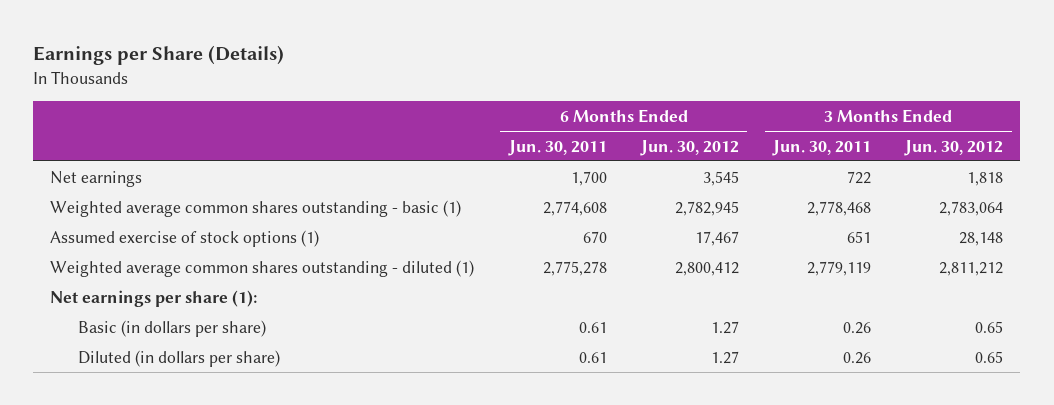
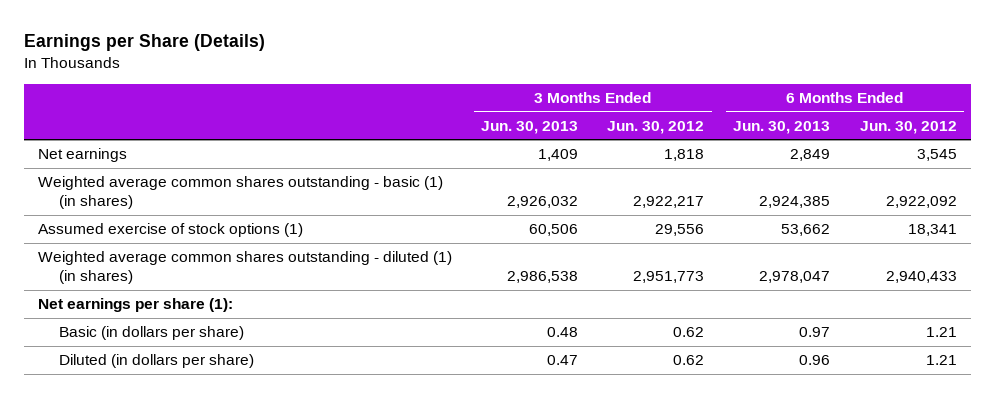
- | 6 Months Ended Jun. 30, 2011 | 6 Months Ended Jun. 30, 2012 | 3 Months Ended Jun. 30, 2011 | 3 Months Ended Jun. 30, 2012
+ | 3 Months Ended Jun. 30, 2013 | 3 Months Ended Jun. 30, 2012 | 6 Months Ended Jun. 30, 2013 | 6 Months Ended Jun. 30, 2012
- Weighted average common shares outstanding - basic (1) | 2,774,608 | 2,782,945 | 2,778,468 | 2,783,064
- Assumed exercise of stock options (1) | 670 | 17,467 | 651 | 28,148
- Weighted average common shares outstanding - diluted (1) | 2,775,278 | 2,800,412 | 2,779,119 | 2,811,212
+ Weighted average common shares outstanding - basic (1) (in shares) | 2,926,032 | 2,922,217 | 2,924,385 | 2,922,092
+ Assumed exercise of stock options (1) | 60,506 | 29,556 | 53,662 | 18,341
+ Weighted average common shares outstanding - diluted (1) (in shares) | 2,986,538 | 2,951,773 | 2,978,047 | 2,940,433
- Basic (in dollars per share) | 0.61 | 1.27 | 0.26 | 0.65
- Diluted (in dollars per share) | 0.61 | 1.27 | 0.26 | 0.65
+ Basic (in dollars per share) | 0.48 | 0.62 | 0.97 | 1.21
+ Diluted (in dollars per share) | 0.47 | 0.62 | 0.96 | 1.21

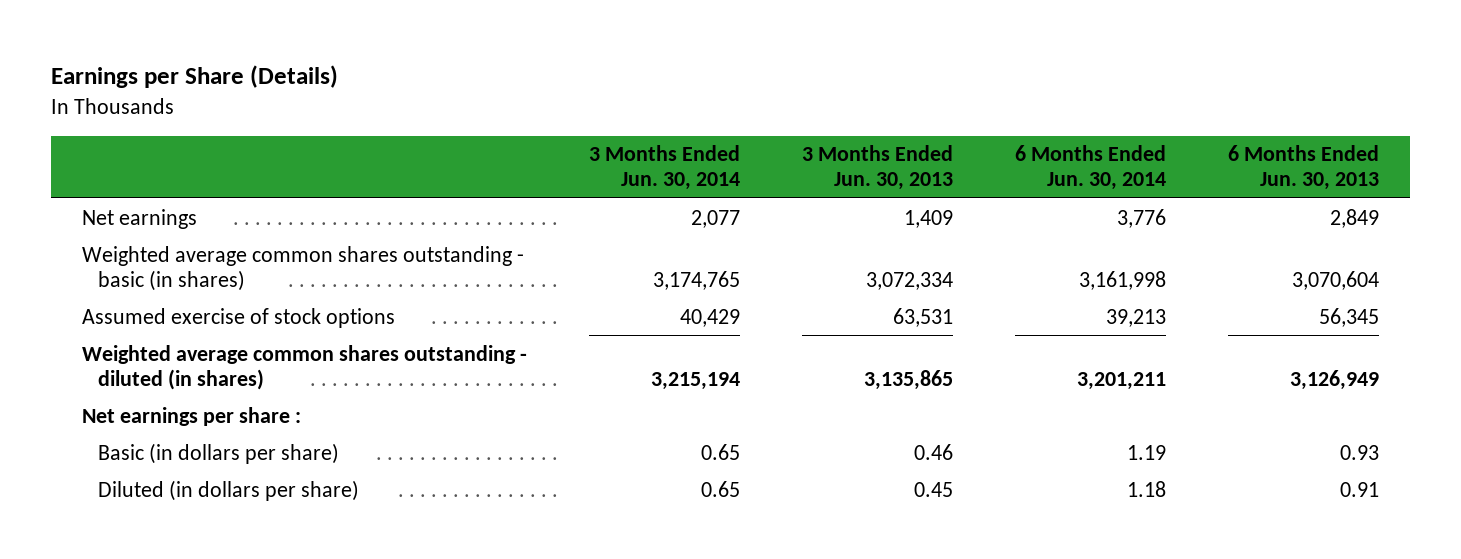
- | 3 Months Ended Jun. 30, 2013 | 3 Months Ended Jun. 30, 2012 | 6 Months Ended Jun. 30, 2013 | 6 Months Ended Jun. 30, 2012
+ | 3 Months Ended Jun. 30, 2014 | 3 Months Ended Jun. 30, 2013 | 6 Months Ended Jun. 30, 2014 | 6 Months Ended Jun. 30, 2013
- Weighted average common shares outstanding - basic (1) (in shares) | 2,926,032 | 2,922,217 | 2,924,385 | 2,922,092
- Assumed exercise of stock options (1) | 60,506 | 29,556 | 53,662 | 18,341
- Weighted average common shares outstanding - diluted (1) (in shares) | 2,986,538 | 2,951,773 | 2,978,047 | 2,940,433
- Net earnings per share (1):
- Basic (in dollars per share) | 0.48 | 0.62 | 0.97 | 1.21
- Diluted (in dollars per share) | 0.47 | 0.62 | 0.96 | 1.21
+ Weighted average common shares outstanding - basic (in shares) | 3,174,765 | 3,072,334 | 3,161,998 | 3,070,604
+ Assumed exercise of stock options | 40,429 | 63,531 | 39,213 | 56,345
+ Weighted average common shares outstanding - diluted (in shares) | 3,215,194 | 3,135,865 | 3,201,211 | 3,126,949
+ Net earnings per share :
+ Basic (in dollars per share) | 0.65 | 0.46 | 1.19 | 0.93
+ Diluted (in dollars per share) | 0.65 | 0.45 | 1.18 | 0.91

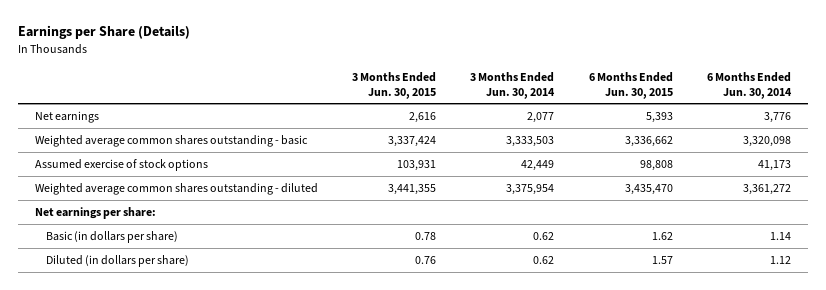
- | 3 Months Ended Jun. 30, 2014 | 3 Months Ended Jun. 30, 2013 | 6 Months Ended Jun. 30, 2014 | 6 Months Ended Jun. 30, 2013
+ | 3 Months Ended Jun. 30, 2015 | 3 Months Ended Jun. 30, 2014 | 6 Months Ended Jun. 30, 2015 | 6 Months Ended Jun. 30, 2014
- Weighted average common shares outstanding - basic (in shares) | 3,174,765 | 3,072,334 | 3,161,998 | 3,070,604
- Assumed exercise of stock options | 40,429 | 63,531 | 39,213 | 56,345
- Weighted average common shares outstanding - diluted (in shares) | 3,215,194 | 3,135,865 | 3,201,211 | 3,126,949
- Net earnings per share :
- Basic (in dollars per share) | 0.65 | 0.46 | 1.19 | 0.93
- Diluted (in dollars per share) | 0.65 | 0.45 | 1.18 | 0.91
+ Weighted average common shares outstanding - basic | 3,337,424 | 3,333,503 | 3,336,662 | 3,320,098
+ Assumed exercise of stock options | 103,931 | 42,449 | 98,808 | 41,173
+ Weighted average common shares outstanding - diluted | 3,441,355 | 3,375,954 | 3,435,470 | 3,361,272
+ Net earnings per share:
+ Basic (in dollars per share) | 0.78 | 0.62 | 1.62 | 1.14
+ Diluted (in dollars per share) | 0.76 | 0.62 | 1.57 | 1.12

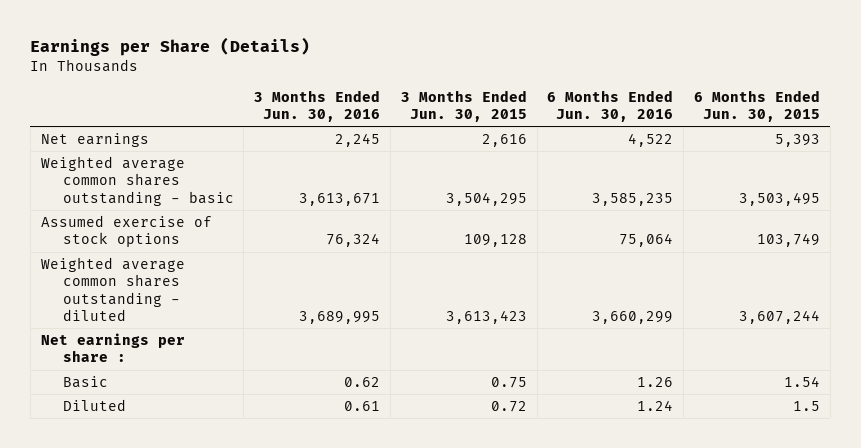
- | 3 Months Ended Jun. 30, 2015 | 3 Months Ended Jun. 30, 2014 | 6 Months Ended Jun. 30, 2015 | 6 Months Ended Jun. 30, 2014
+ | 3 Months Ended Jun. 30, 2016 | 3 Months Ended Jun. 30, 2015 | 6 Months Ended Jun. 30, 2016 | 6 Months Ended Jun. 30, 2015
- Weighted average common shares outstanding - basic | 3,337,424 | 3,333,503 | 3,336,662 | 3,320,098
- Assumed exercise of stock options | 103,931 | 42,449 | 98,808 | 41,173
- Weighted average common shares outstanding - diluted | 3,441,355 | 3,375,954 | 3,435,470 | 3,361,272
- Net earnings per share:
- Basic (in dollars per share) | 0.78 | 0.62 | 1.62 | 1.14
- Diluted (in dollars per share) | 0.76 | 0.62 | 1.57 | 1.12
+ Weighted average common shares outstanding - basic | 3,613,671 | 3,504,295 | 3,585,235 | 3,503,495
+ Assumed exercise of stock options | 76,324 | 109,128 | 75,064 | 103,749
+ Weighted average common shares outstanding - diluted | 3,689,995 | 3,613,423 | 3,660,299 | 3,607,244
+ Net earnings per share :
+ Basic | 0.62 | 0.75 | 1.26 | 1.54
+ Diluted | 0.61 | 0.72 | 1.24 | 1.5

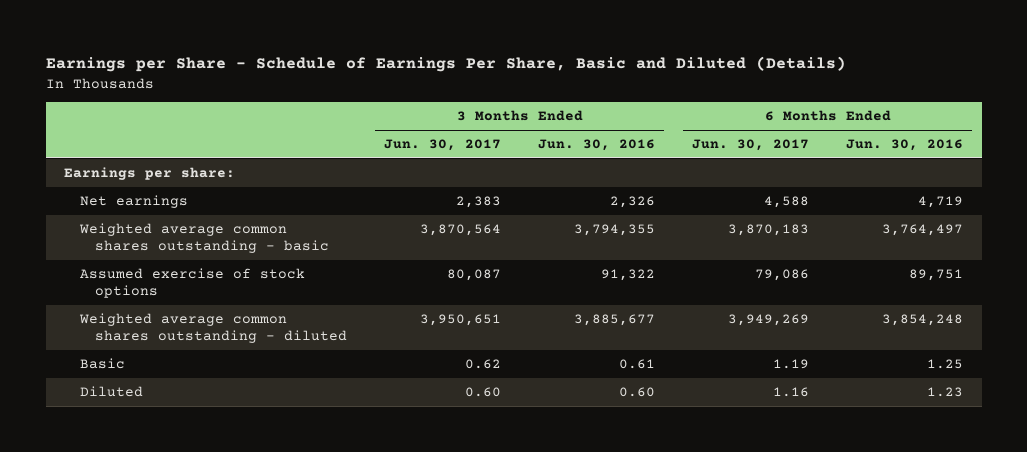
- Earnings per Share (Details)
+ Earnings per Share - Schedule of Earnings Per Share, Basic and Diluted (Details)
- | 3 Months Ended Jun. 30, 2016 | 3 Months Ended Jun. 30, 2015 | 6 Months Ended Jun. 30, 2016 | 6 Months Ended Jun. 30, 2015
+ | 3 Months Ended Jun. 30, 2017 | 3 Months Ended Jun. 30, 2016 | 6 Months Ended Jun. 30, 2017 | 6 Months Ended Jun. 30, 2016
- Net earnings | 2,245 | 2,616 | 4,522 | 5,393
- Weighted average common shares outstanding - basic | 3,613,671 | 3,504,295 | 3,585,235 | 3,503,495
- Assumed exercise of stock options | 76,324 | 109,128 | 75,064 | 103,749
- Weighted average common shares outstanding - diluted | 3,689,995 | 3,613,423 | 3,660,299 | 3,607,244
- Net earnings per share :
- Basic | 0.62 | 0.75 | 1.26 | 1.54
- Diluted | 0.61 | 0.72 | 1.24 | 1.5
+ Earnings per share:
+ Net earnings | 2,383 | 2,326 | 4,588 | 4,719
+ Weighted average common shares outstanding - basic | 3,870,564 | 3,794,355 | 3,870,183 | 3,764,497
+ Assumed exercise of stock options | 80,087 | 91,322 | 79,086 | 89,751
+ Weighted average common shares outstanding - diluted | 3,950,651 | 3,885,677 | 3,949,269 | 3,854,248
+ Basic | 0.62 | 0.61 | 1.19 | 1.25
+ Diluted | 0.60 | 0.60 | 1.16 | 1.23

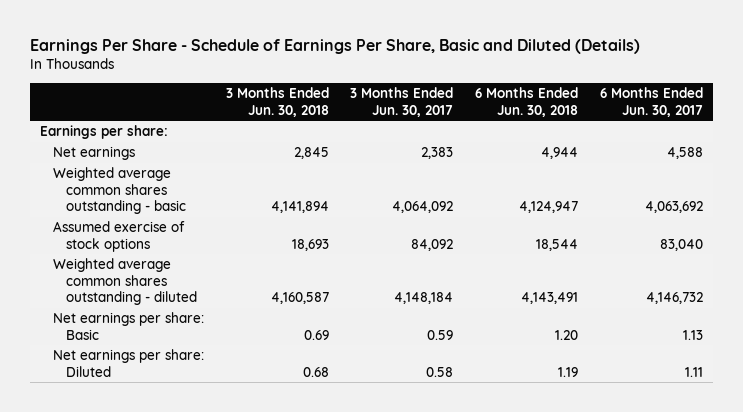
- Earnings per Share - Schedule of Earnings Per Share, Basic and Diluted (Details)
+ Earnings Per Share - Schedule of Earnings Per Share, Basic and Diluted (Details)
- | 3 Months Ended Jun. 30, 2017 | 3 Months Ended Jun. 30, 2016 | 6 Months Ended Jun. 30, 2017 | 6 Months Ended Jun. 30, 2016
+ | 3 Months Ended Jun. 30, 2018 | 3 Months Ended Jun. 30, 2017 | 6 Months Ended Jun. 30, 2018 | 6 Months Ended Jun. 30, 2017
- Weighted average common shares outstanding - basic | 3,870,564 | 3,794,355 | 3,870,183 | 3,764,497
- Assumed exercise of stock options | 80,087 | 91,322 | 79,086 | 89,751
- Weighted average common shares outstanding - diluted | 3,950,651 | 3,885,677 | 3,949,269 | 3,854,248
- Basic | 0.62 | 0.61 | 1.19 | 1.25
- Diluted | 0.60 | 0.60 | 1.16 | 1.23
+ Weighted average common shares outstanding - basic | 4,141,894 | 4,064,092 | 4,124,947 | 4,063,692
+ Assumed exercise of stock options | 18,693 | 84,092 | 18,544 | 83,040
+ Weighted average common shares outstanding - diluted | 4,160,587 | 4,148,184 | 4,143,491 | 4,146,732
+ Net earnings per share: Basic | 0.69 | 0.59 | 1.20 | 1.13
+ Net earnings per share: Diluted | 0.68 | 0.58 | 1.19 | 1.11

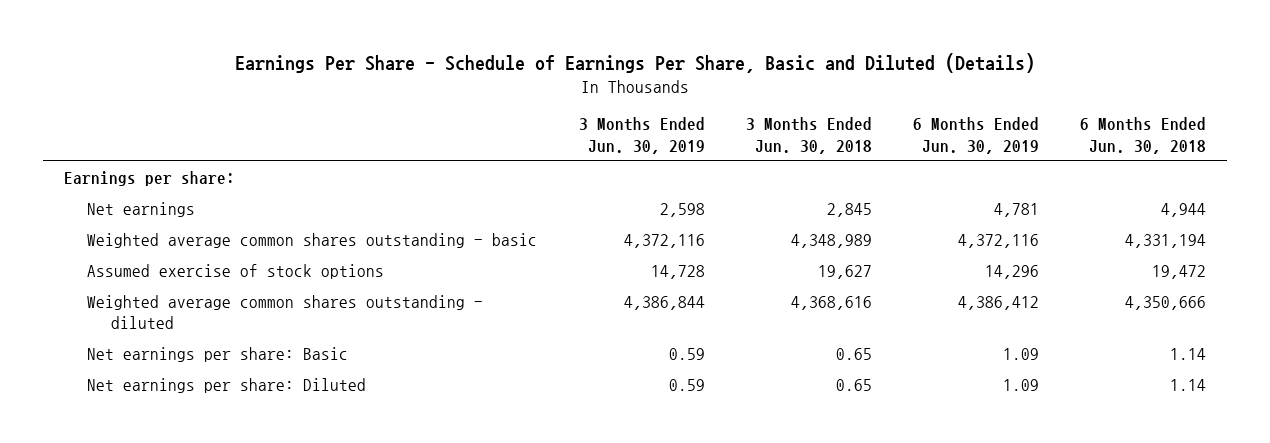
- | 3 Months Ended Jun. 30, 2018 | 3 Months Ended Jun. 30, 2017 | 6 Months Ended Jun. 30, 2018 | 6 Months Ended Jun. 30, 2017
+ | 3 Months Ended Jun. 30, 2019 | 3 Months Ended Jun. 30, 2018 | 6 Months Ended Jun. 30, 2019 | 6 Months Ended Jun. 30, 2018
- Weighted average common shares outstanding - basic | 4,141,894 | 4,064,092 | 4,124,947 | 4,063,692
- Assumed exercise of stock options | 18,693 | 84,092 | 18,544 | 83,040
- Weighted average common shares outstanding - diluted | 4,160,587 | 4,148,184 | 4,143,491 | 4,146,732
- Net earnings per share: Basic | 0.69 | 0.59 | 1.20 | 1.13
- Net earnings per share: Diluted | 0.68 | 0.58 | 1.19 | 1.11
+ Weighted average common shares outstanding - basic | 4,372,116 | 4,348,989 | 4,372,116 | 4,331,194
+ Assumed exercise of stock options | 14,728 | 19,627 | 14,296 | 19,472
+ Weighted average common shares outstanding - diluted | 4,386,844 | 4,368,616 | 4,386,412 | 4,350,666
+ Net earnings per share: Basic | 0.59 | 0.65 | 1.09 | 1.14
+ Net earnings per share: Diluted | 0.59 | 0.65 | 1.09 | 1.14

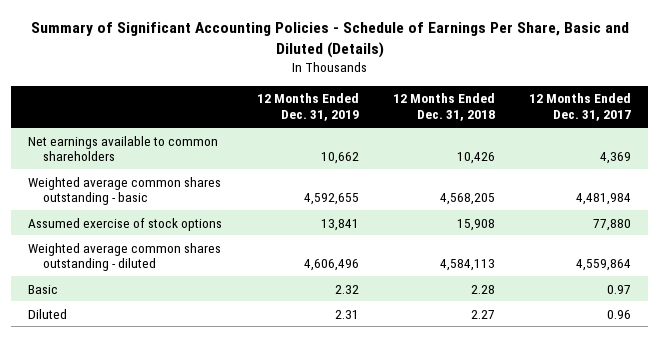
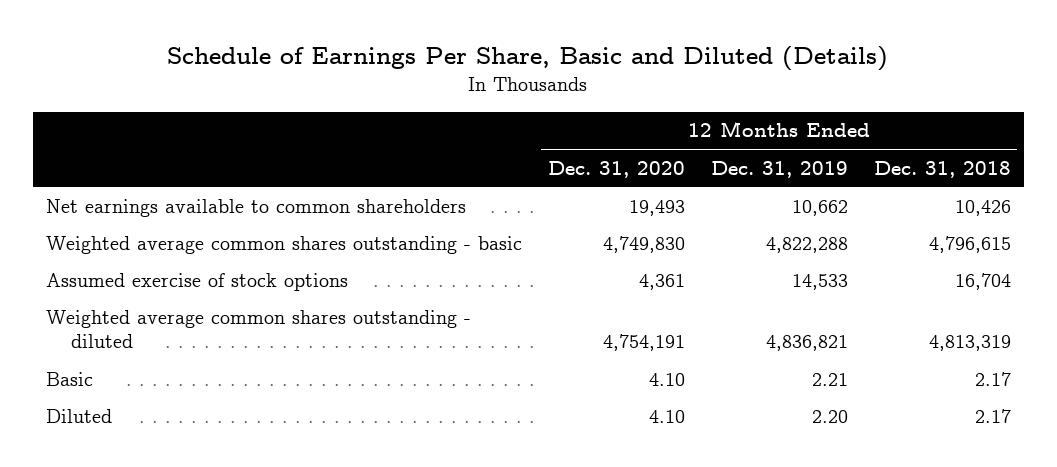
- Summary of Significant Accounting Policies - Schedule of Earnings Per Share, Basic and Diluted (Details)
+ Schedule of Earnings Per Share, Basic and Diluted (Details)
- | 12 Months Ended Dec. 31, 2019 | 12 Months Ended Dec. 31, 2018 | 12 Months Ended Dec. 31, 2017
+ | 12 Months Ended Dec. 31, 2020 | 12 Months Ended Dec. 31, 2019 | 12 Months Ended Dec. 31, 2018
- Weighted average common shares outstanding - basic | 4,592,655 | 4,568,205 | 4,481,984
- Assumed exercise of stock options | 13,841 | 15,908 | 77,880
- Weighted average common shares outstanding - diluted | 4,606,496 | 4,584,113 | 4,559,864
- Basic | 2.32 | 2.28 | 0.97
- Diluted | 2.31 | 2.27 | 0.96
+ Weighted average common shares outstanding - basic | 4,749,830 | 4,822,288 | 4,796,615
+ Assumed exercise of stock options | 4,361 | 14,533 | 16,704
+ Weighted average common shares outstanding - diluted | 4,754,191 | 4,836,821 | 4,813,319
+ Basic | 4.10 | 2.21 | 2.17
+ Diluted | 4.10 | 2.20 | 2.17

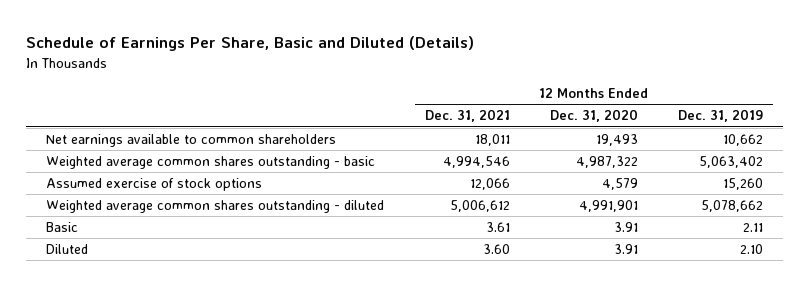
- | 12 Months Ended Dec. 31, 2020 | 12 Months Ended Dec. 31, 2019 | 12 Months Ended Dec. 31, 2018
+ | 12 Months Ended Dec. 31, 2021 | 12 Months Ended Dec. 31, 2020 | 12 Months Ended Dec. 31, 2019
- Weighted average common shares outstanding - basic | 4,749,830 | 4,822,288 | 4,796,615
- Assumed exercise of stock options | 4,361 | 14,533 | 16,704
- Weighted average common shares outstanding - diluted | 4,754,191 | 4,836,821 | 4,813,319
- Basic | 4.10 | 2.21 | 2.17
- Diluted | 4.10 | 2.20 | 2.17
+ Weighted average common shares outstanding - basic | 4,994,546 | 4,987,322 | 5,063,402
+ Assumed exercise of stock options | 12,066 | 4,579 | 15,260
+ Weighted average common shares outstanding - diluted | 5,006,612 | 4,991,901 | 5,078,662
+ Basic | 3.61 | 3.91 | 2.11
+ Diluted | 3.60 | 3.91 | 2.10

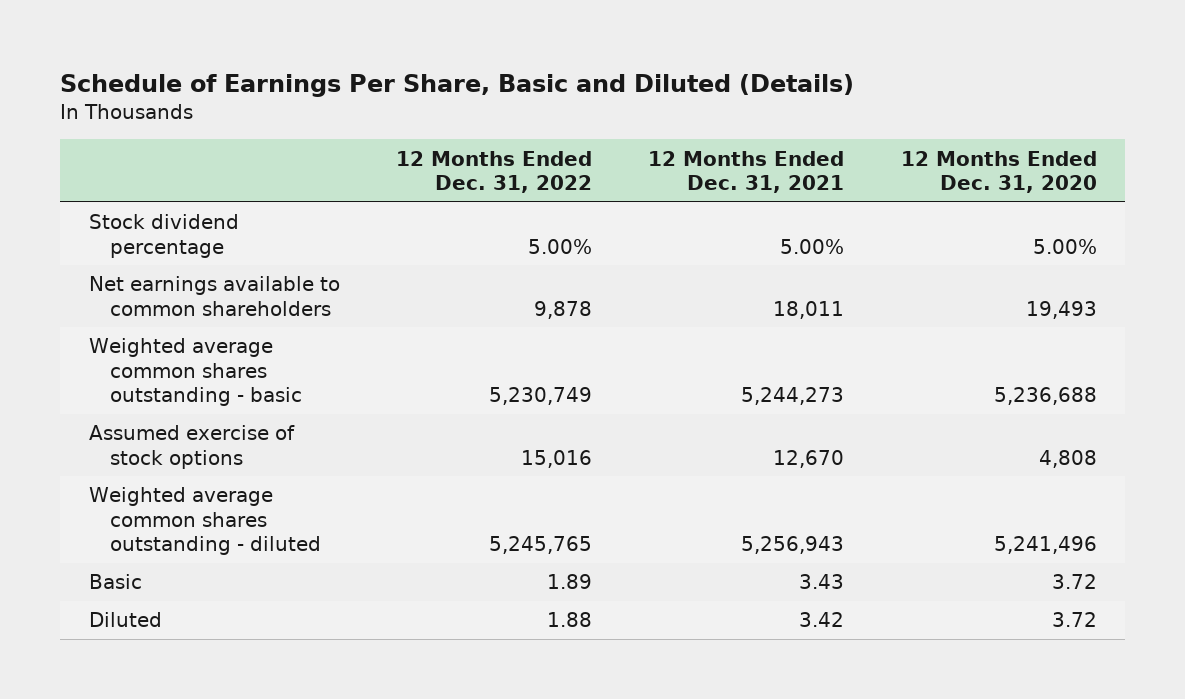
- | 12 Months Ended Dec. 31, 2021 | 12 Months Ended Dec. 31, 2020 | 12 Months Ended Dec. 31, 2019
+ | 12 Months Ended Dec. 31, 2022 | 12 Months Ended Dec. 31, 2021 | 12 Months Ended Dec. 31, 2020
+ Stock dividend percentage | 5.00% | 5.00% | 5.00%
- Weighted average common shares outstanding - basic | 4,994,546 | 4,987,322 | 5,063,402
- Assumed exercise of stock options | 12,066 | 4,579 | 15,260
- Weighted average common shares outstanding - diluted | 5,006,612 | 4,991,901 | 5,078,662
- Basic | 3.61 | 3.91 | 2.11
- Diluted | 3.60 | 3.91 | 2.10
+ Weighted average common shares outstanding - basic | 5,230,749 | 5,244,273 | 5,236,688
+ Assumed exercise of stock options | 15,016 | 12,670 | 4,808
+ Weighted average common shares outstanding - diluted | 5,245,765 | 5,256,943 | 5,241,496
+ Basic | 1.89 | 3.43 | 3.72
+ Diluted | 1.88 | 3.42 | 3.72

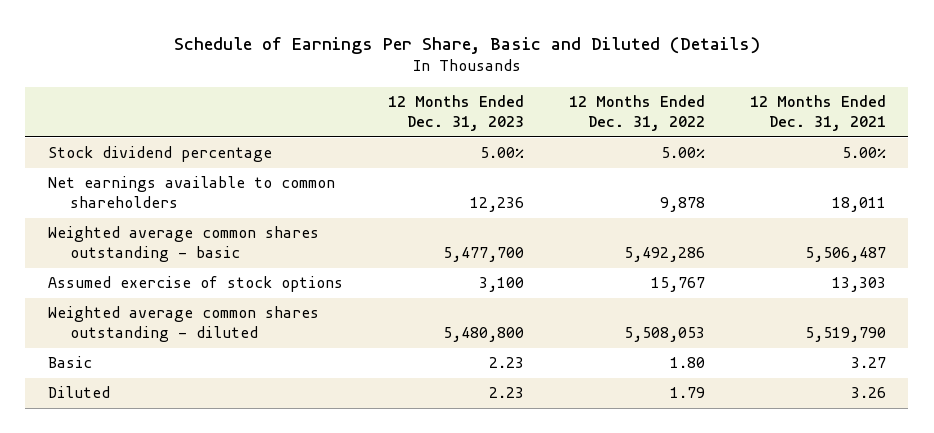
- | 12 Months Ended Dec. 31, 2022 | 12 Months Ended Dec. 31, 2021 | 12 Months Ended Dec. 31, 2020
+ | 12 Months Ended Dec. 31, 2023 | 12 Months Ended Dec. 31, 2022 | 12 Months Ended Dec. 31, 2021
- Weighted average common shares outstanding - basic | 5,230,749 | 5,244,273 | 5,236,688
- Assumed exercise of stock options | 15,016 | 12,670 | 4,808
- Weighted average common shares outstanding - diluted | 5,245,765 | 5,256,943 | 5,241,496
- Basic | 1.89 | 3.43 | 3.72
- Diluted | 1.88 | 3.42 | 3.72
+ Weighted average common shares outstanding - basic | 5,477,700 | 5,492,286 | 5,506,487
+ Assumed exercise of stock options | 3,100 | 15,767 | 13,303
+ Weighted average common shares outstanding - diluted | 5,480,800 | 5,508,053 | 5,519,790
+ Basic | 2.23 | 1.80 | 3.27
+ Diluted | 2.23 | 1.79 | 3.26

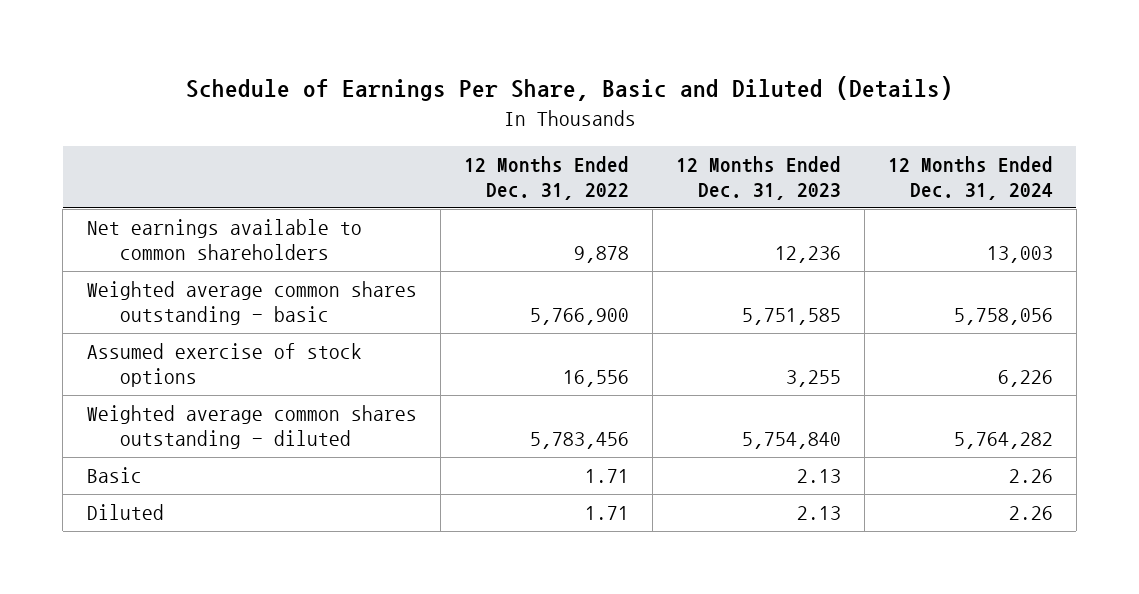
- | 12 Months Ended Dec. 31, 2023 | 12 Months Ended Dec. 31, 2022 | 12 Months Ended Dec. 31, 2021
+ | 12 Months Ended Dec. 31, 2022 | 12 Months Ended Dec. 31, 2023 | 12 Months Ended Dec. 31, 2024
- Stock dividend percentage | 5.00% | 5.00% | 5.00%
- Weighted average common shares outstanding - basic | 5,477,700 | 5,492,286 | 5,506,487
- Assumed exercise of stock options | 3,100 | 15,767 | 13,303
- Weighted average common shares outstanding - diluted | 5,480,800 | 5,508,053 | 5,519,790
- Basic | 2.23 | 1.80 | 3.27
- Diluted | 2.23 | 1.79 | 3.26
+ Weighted average common shares outstanding - basic | 5,766,900 | 5,751,585 | 5,758,056
+ Assumed exercise of stock options | 16,556 | 3,255 | 6,226
+ Weighted average common shares outstanding - diluted | 5,783,456 | 5,754,840 | 5,764,282
+ Basic | 1.71 | 2.13 | 2.26
+ Diluted | 1.71 | 2.13 | 2.26

